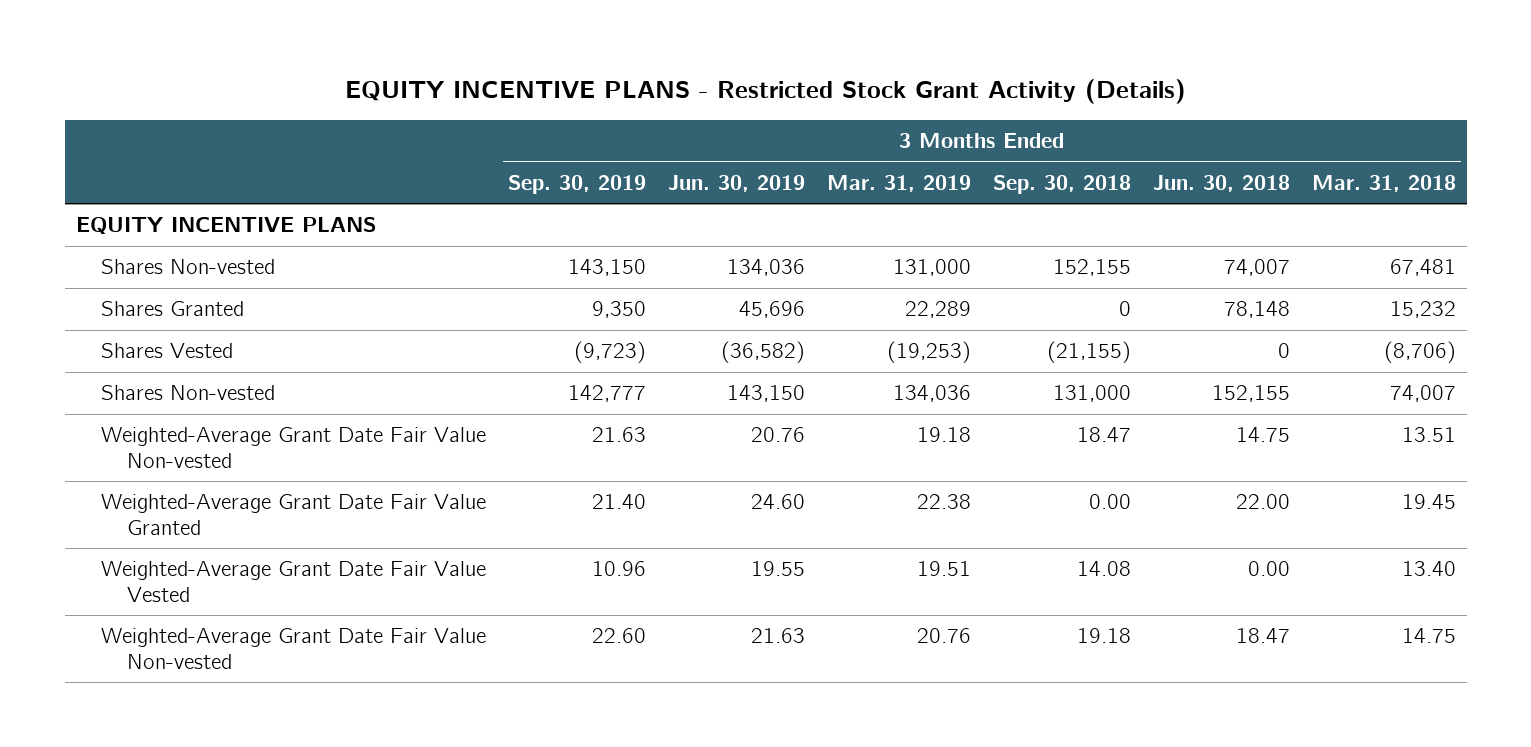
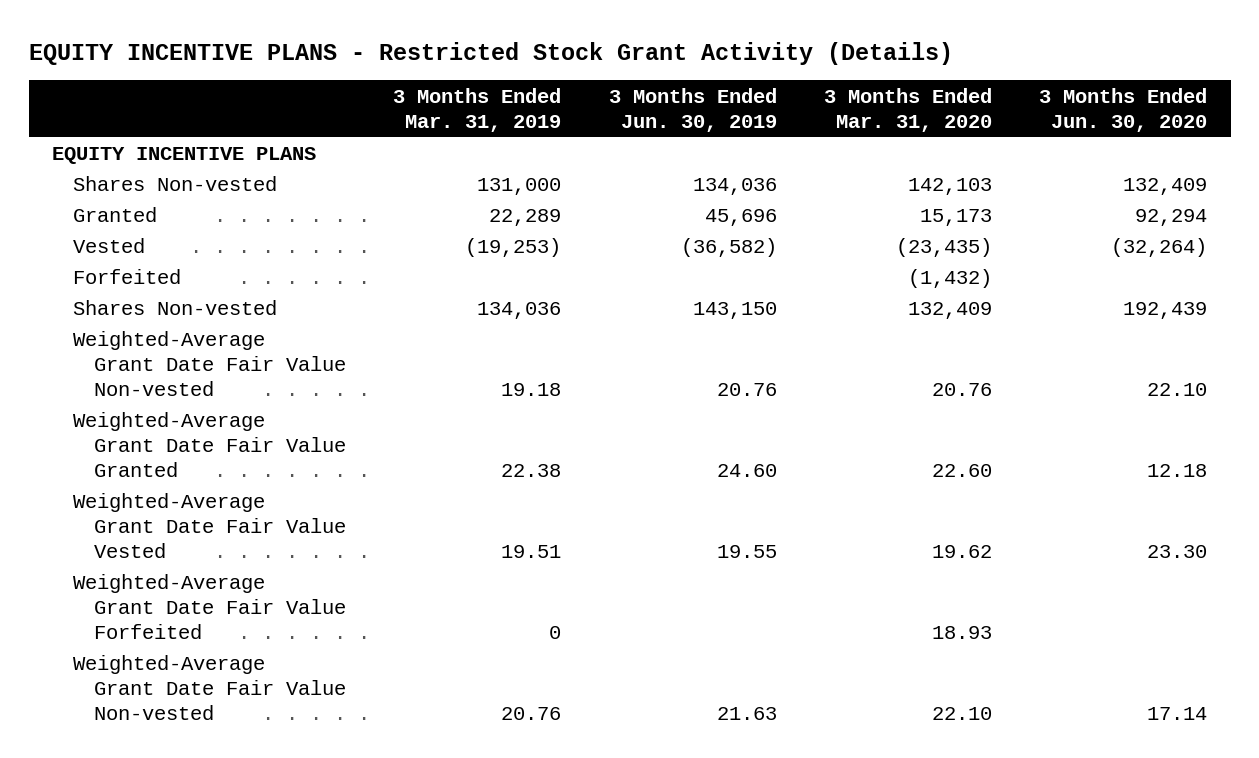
- | 3 Months Ended Sep. 30, 2019 | 3 Months Ended Jun. 30, 2019 | 3 Months Ended Mar. 31, 2019 | 3 Months Ended Sep. 30, 2018 | 3 Months Ended Jun. 30, 2018 | 3 Months Ended Mar. 31, 2018
+ | 3 Months Ended Mar. 31, 2019 | 3 Months Ended Jun. 30, 2019 | 3 Months Ended Mar. 31, 2020 | 3 Months Ended Jun. 30, 2020
- Shares Granted | 9,350 | 45,696 | 22,289 | 0 | 78,148 | 15,232
- Shares Vested | (9,723) | (36,582) | (19,253) | (21,155) | 0 | (8,706)
+ Granted | 22,289 | 45,696 | 15,173 | 92,294
+ Vested | (19,253) | (36,582) | (23,435) | (32,264)
+ Forfeited | | | (1,432) |
+ Weighted-Average Grant Date Fair Value Forfeited | 0 | | 18.93 |

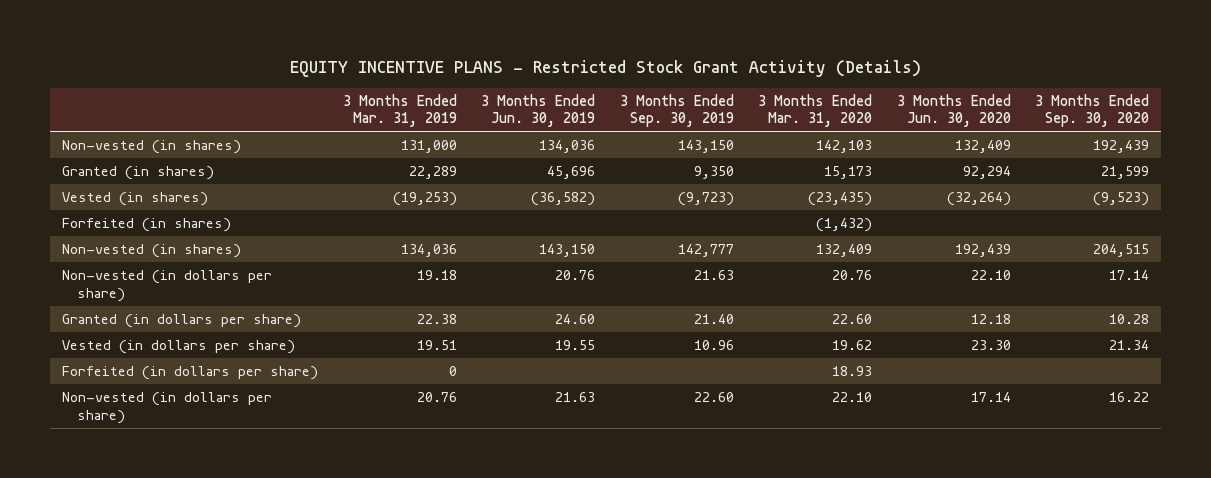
- | 3 Months Ended Mar. 31, 2019 | 3 Months Ended Jun. 30, 2019 | 3 Months Ended Mar. 31, 2020 | 3 Months Ended Jun. 30, 2020
+ | 3 Months Ended Mar. 31, 2019 | 3 Months Ended Jun. 30, 2019 | 3 Months Ended Sep. 30, 2019 | 3 Months Ended Mar. 31, 2020 | 3 Months Ended Jun. 30, 2020 | 3 Months Ended Sep. 30, 2020
- EQUITY INCENTIVE PLANS
- Shares Non-vested | 131,000 | 134,036 | 142,103 | 132,409
- Granted | 22,289 | 45,696 | 15,173 | 92,294
- Vested | (19,253) | (36,582) | (23,435) | (32,264)
- Forfeited | | | (1,432) |
- Shares Non-vested | 134,036 | 143,150 | 132,409 | 192,439
- Weighted-Average Grant Date Fair Value Non-vested | 19.18 | 20.76 | 20.76 | 22.10
- Weighted-Average Grant Date Fair Value Granted | 22.38 | 24.60 | 22.60 | 12.18
- Weighted-Average Grant Date Fair Value Vested | 19.51 | 19.55 | 19.62 | 23.30
- Weighted-Average Grant Date Fair Value Forfeited | 0 | | 18.93 |
- Weighted-Average Grant Date Fair Value Non-vested | 20.76 | 21.63 | 22.10 | 17.14
+ Non-vested (in shares) | 131,000 | 134,036 | 143,150 | 142,103 | 132,409 | 192,439
+ Granted (in shares) | 22,289 | 45,696 | 9,350 | 15,173 | 92,294 | 21,599
+ Vested (in shares) | (19,253) | (36,582) | (9,723) | (23,435) | (32,264) | (9,523)
+ Forfeited (in shares) | | | | (1,432) | |
+ Non-vested (in shares) | 134,036 | 143,150 | 142,777 | 132,409 | 192,439 | 204,515
+ Non-vested (in dollars per share) | 19.18 | 20.76 | 21.63 | 20.76 | 22.10 | 17.14
+ Granted (in dollars per share) | 22.38 | 24.60 | 21.40 | 22.60 | 12.18 | 10.28
+ Vested (in dollars per share) | 19.51 | 19.55 | 10.96 | 19.62 | 23.30 | 21.34
+ Forfeited (in dollars per share) | 0 | | | 18.93 | |
+ Non-vested (in dollars per share) | 20.76 | 21.63 | 22.60 | 22.10 | 17.14 | 16.22

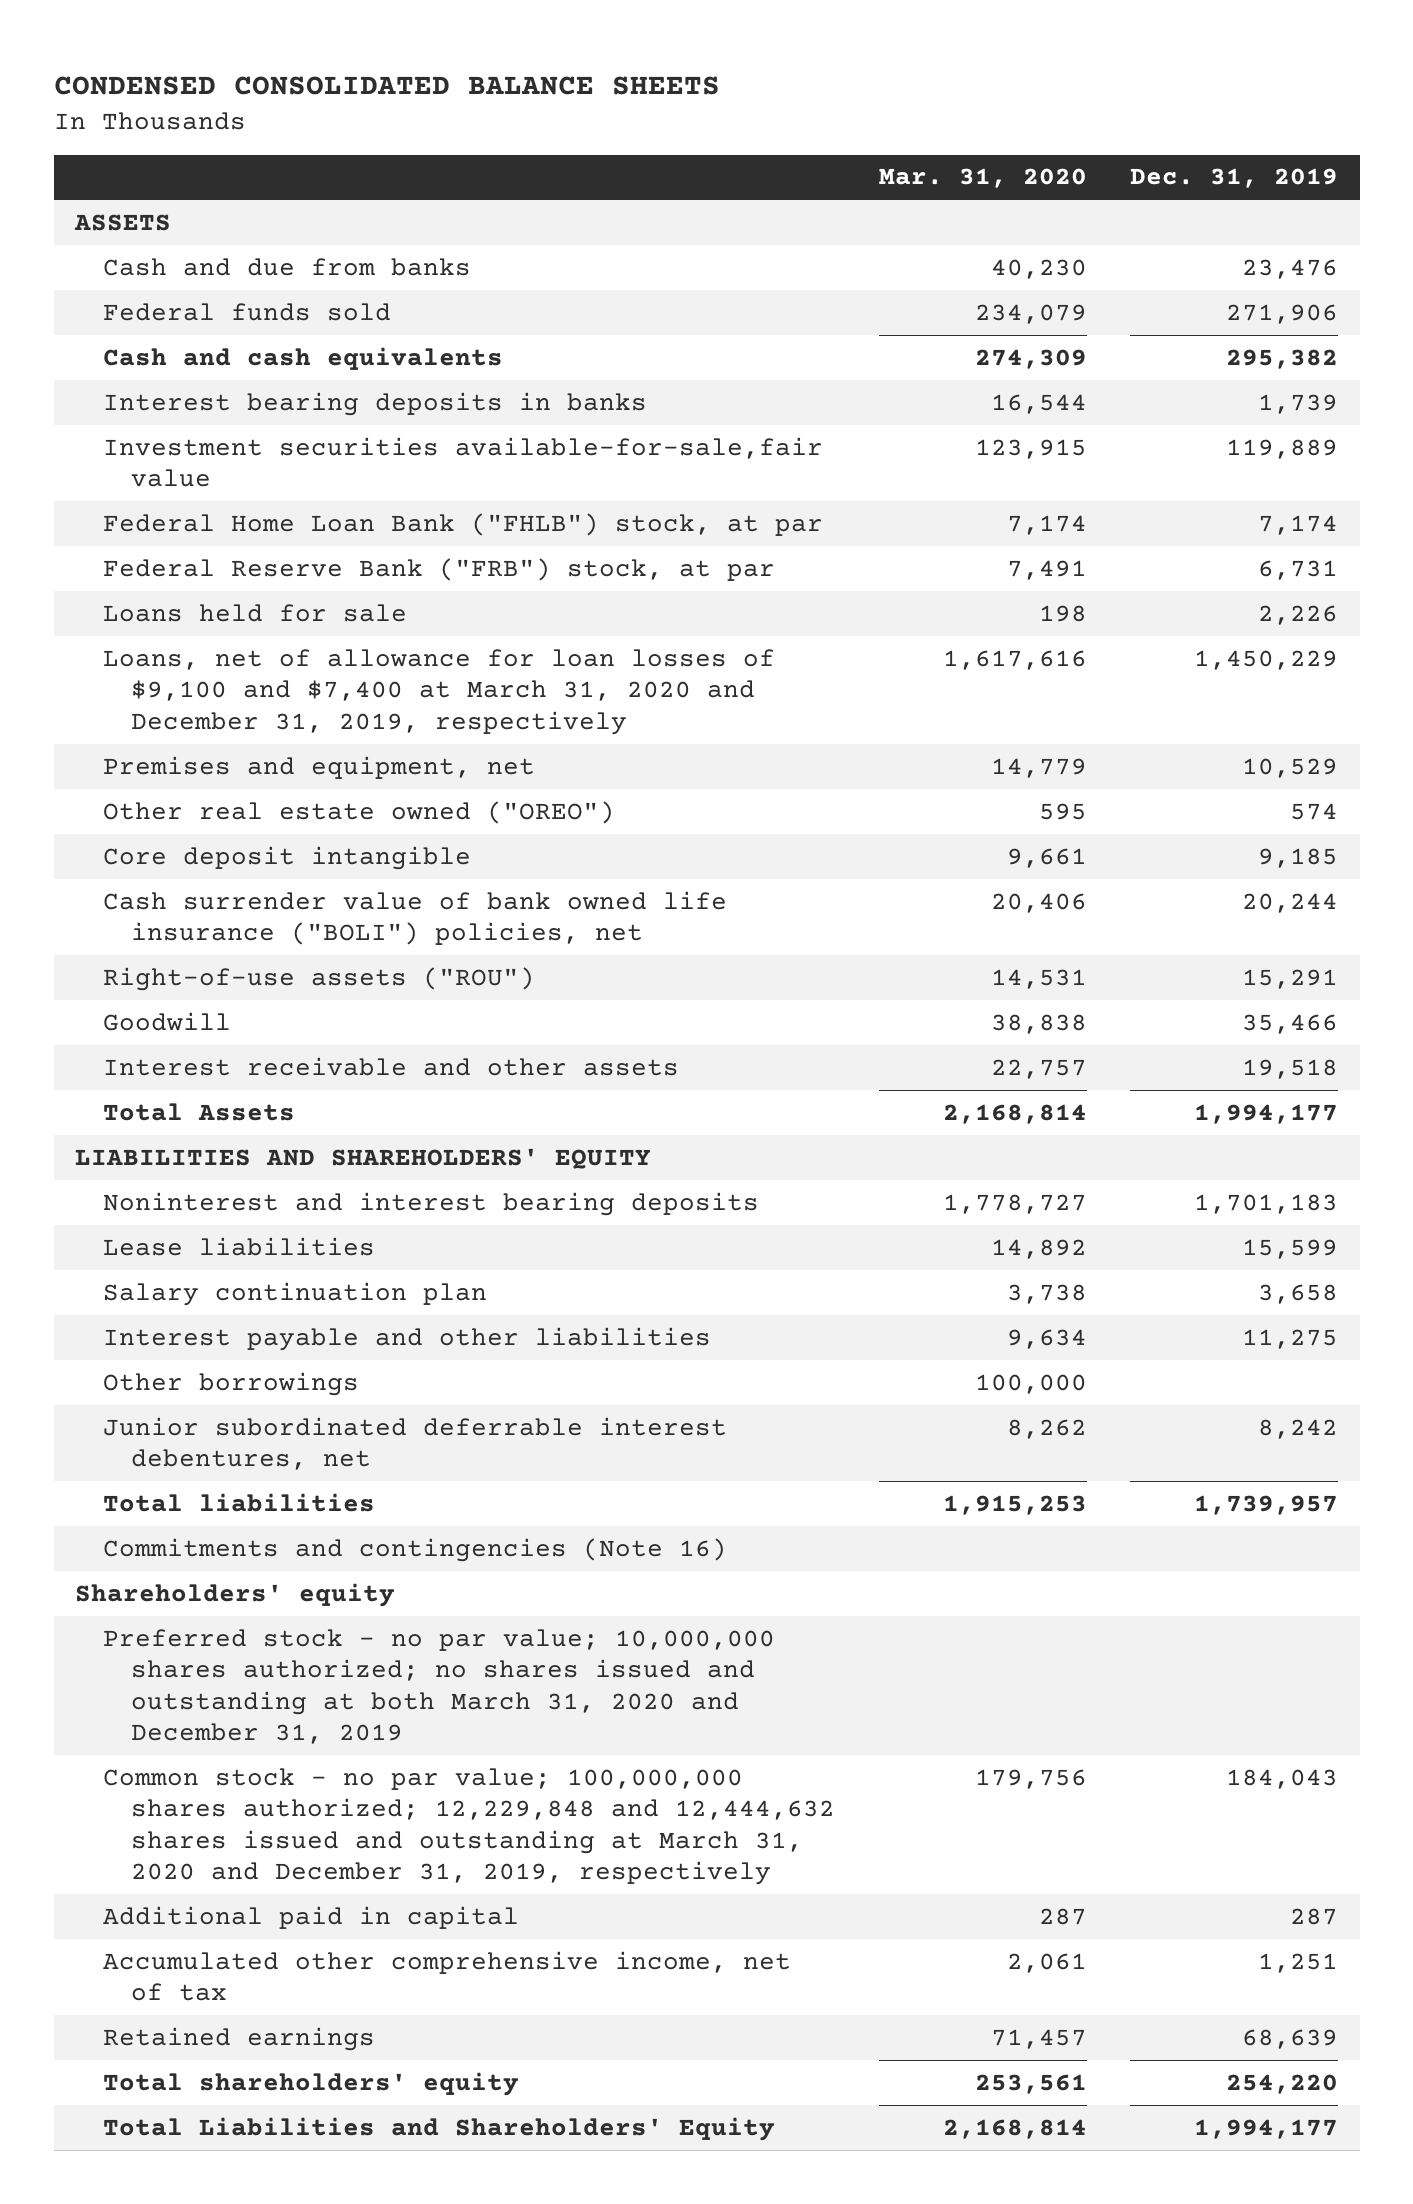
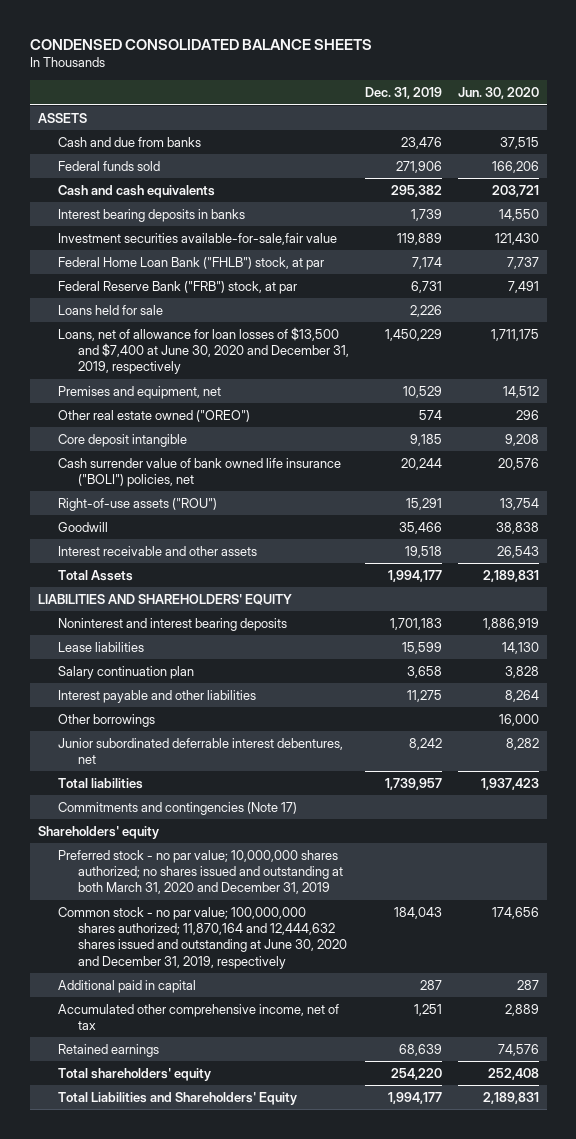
- | Mar. 31, 2020 | Dec. 31, 2019
+ | Dec. 31, 2019 | Jun. 30, 2020
- Loans, net of allowance for loan losses of $9,100 and $7,400 at March 31, 2020 and December 31, 2019, respectively | 1,617,616 | 1,450,229
+ Loans, net of allowance for loan losses of $13,500 and $7,400 at June 30, 2020 and December 31, 2019, respectively | 1,450,229 | 1,711,175
- Commitments and contingencies (Note 16)
+ Commitments and contingencies (Note 17)
- Common stock - no par value; 100,000,000 shares authorized; 12,229,848 and 12,444,632 shares issued and outstanding at March 31, 2020 and December 31, 2019, respectively | 179,756 | 184,043
+ Common stock - no par value; 100,000,000 shares authorized; 11,870,164 and 12,444,632 shares issued and outstanding at June 30, 2020 and December 31, 2019, respectively | 184,043 | 174,656

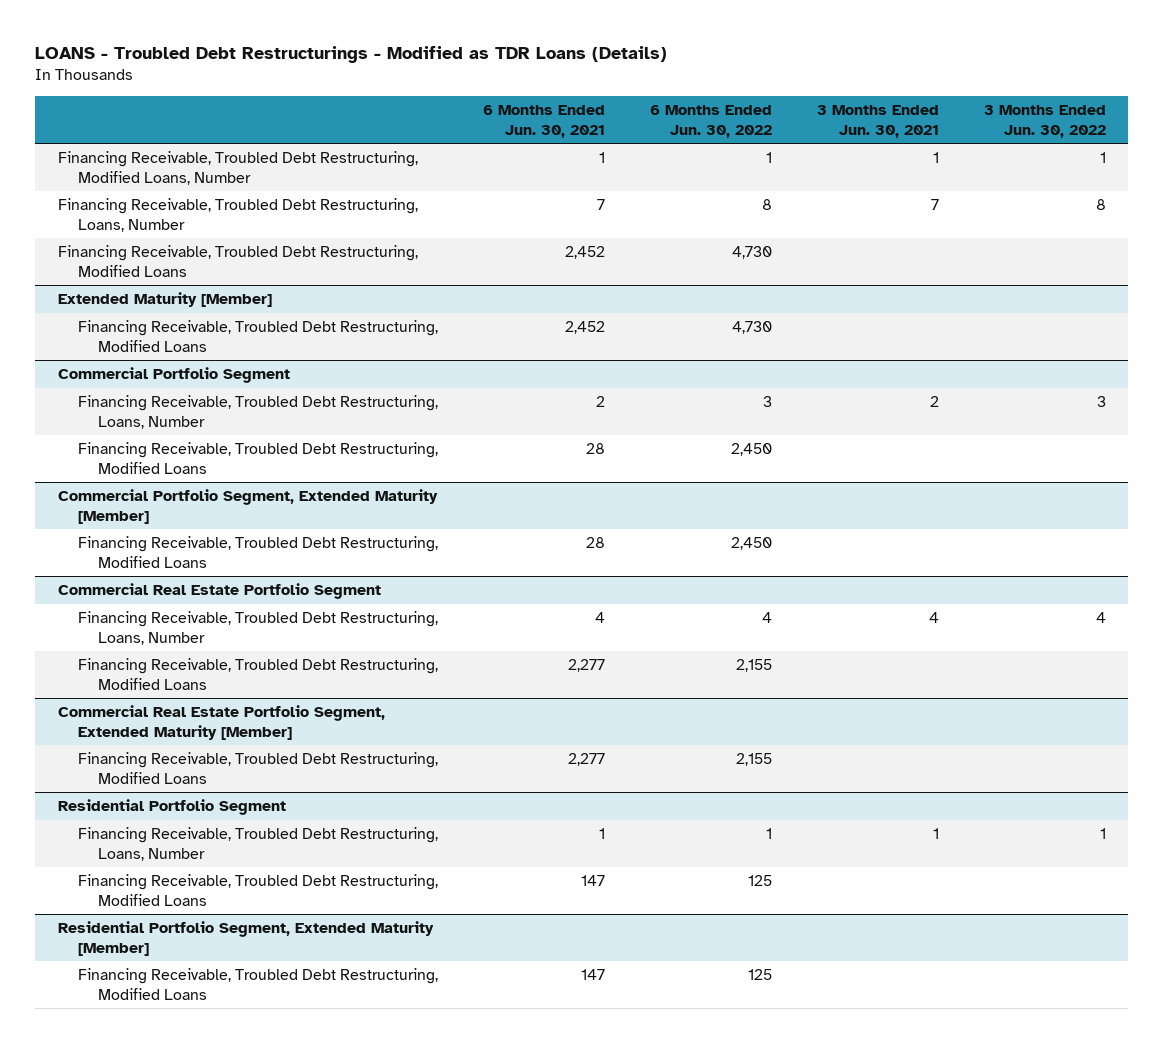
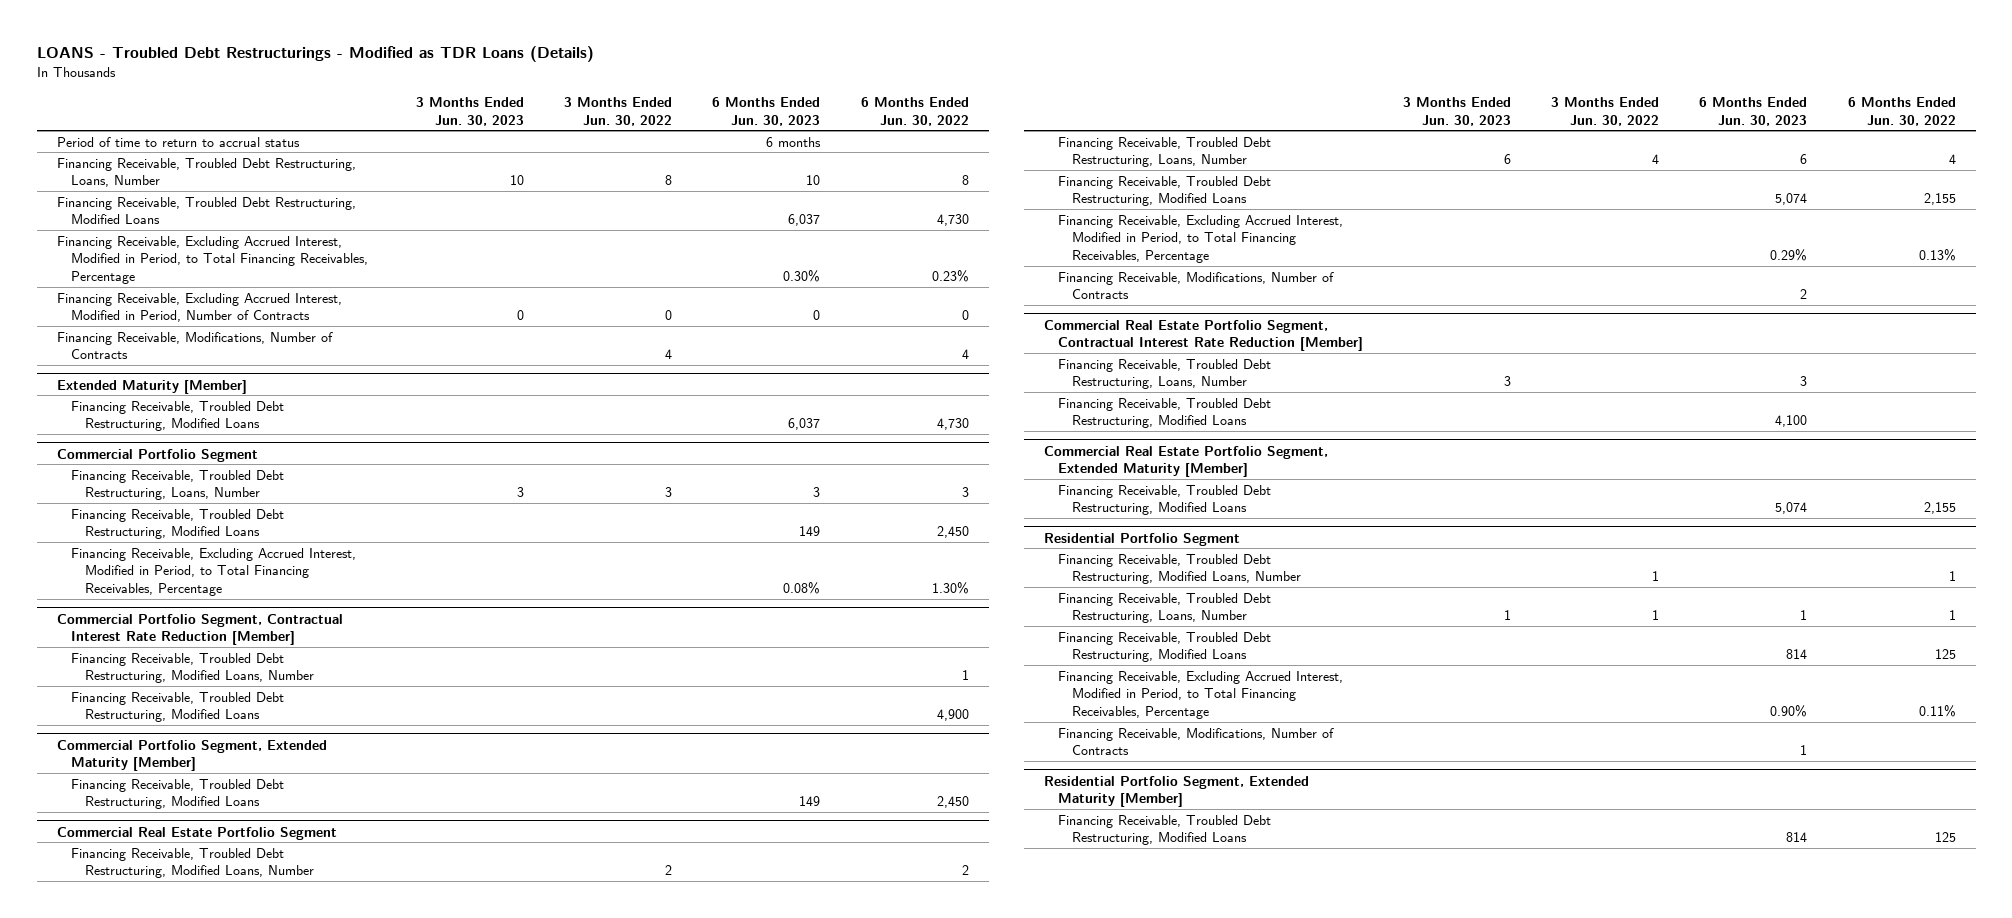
- | 6 Months Ended Jun. 30, 2021 | 6 Months Ended Jun. 30, 2022 | 3 Months Ended Jun. 30, 2021 | 3 Months Ended Jun. 30, 2022
+ | 3 Months Ended Jun. 30, 2023 | 3 Months Ended Jun. 30, 2022 | 6 Months Ended Jun. 30, 2023 | 6 Months Ended Jun. 30, 2022
- Financing Receivable, Troubled Debt Restructuring, Modified Loans, Number | 1 | 1 | 1 | 1
+ Period of time to return to accrual status | | | 6 months |
+ Financing Receivable, Excluding Accrued Interest, Modified in Period, to Total Financing Receivables, Percentage | | | 0.30% | 0.23%
+ Financing Receivable, Excluding Accrued Interest, Modified in Period, Number of Contracts | 0 | 0 | 0 | 0
+ Financing Receivable, Modifications, Number of Contracts | | 4 | | 4
@ Commercial Portfolio Segment
+ Financing Receivable, Excluding Accrued Interest, Modified in Period, to Total Financing Receivables, Percentage | | | 0.08% | 1.30%
+ Commercial Portfolio Segment, Contractual Interest Rate Reduction [Member]
+ Financing Receivable, Troubled Debt Restructuring, Modified Loans, Number | | | | 1
+ Financing Receivable, Troubled Debt Restructuring, Modified Loans | | | | 4,900
@ Commercial Real Estate Portfolio Segment
+ Financing Receivable, Troubled Debt Restructuring, Modified Loans, Number | | 2 | | 2
+ Financing Receivable, Excluding Accrued Interest, Modified in Period, to Total Financing Receivables, Percentage | | | 0.29% | 0.13%
+ Financing Receivable, Modifications, Number of Contracts | | | 2 |
+ Commercial Real Estate Portfolio Segment, Contractual Interest Rate Reduction [Member]
+ Financing Receivable, Troubled Debt Restructuring, Loans, Number | 3 | | 3 |
+ Financing Receivable, Troubled Debt Restructuring, Modified Loans | | | 4,100 |
@ Residential Portfolio Segment
+ Financing Receivable, Troubled Debt Restructuring, Modified Loans, Number | | 1 | | 1
+ Financing Receivable, Excluding Accrued Interest, Modified in Period, to Total Financing Receivables, Percentage | | | 0.90% | 0.11%
+ Financing Receivable, Modifications, Number of Contracts | | | 1 |

